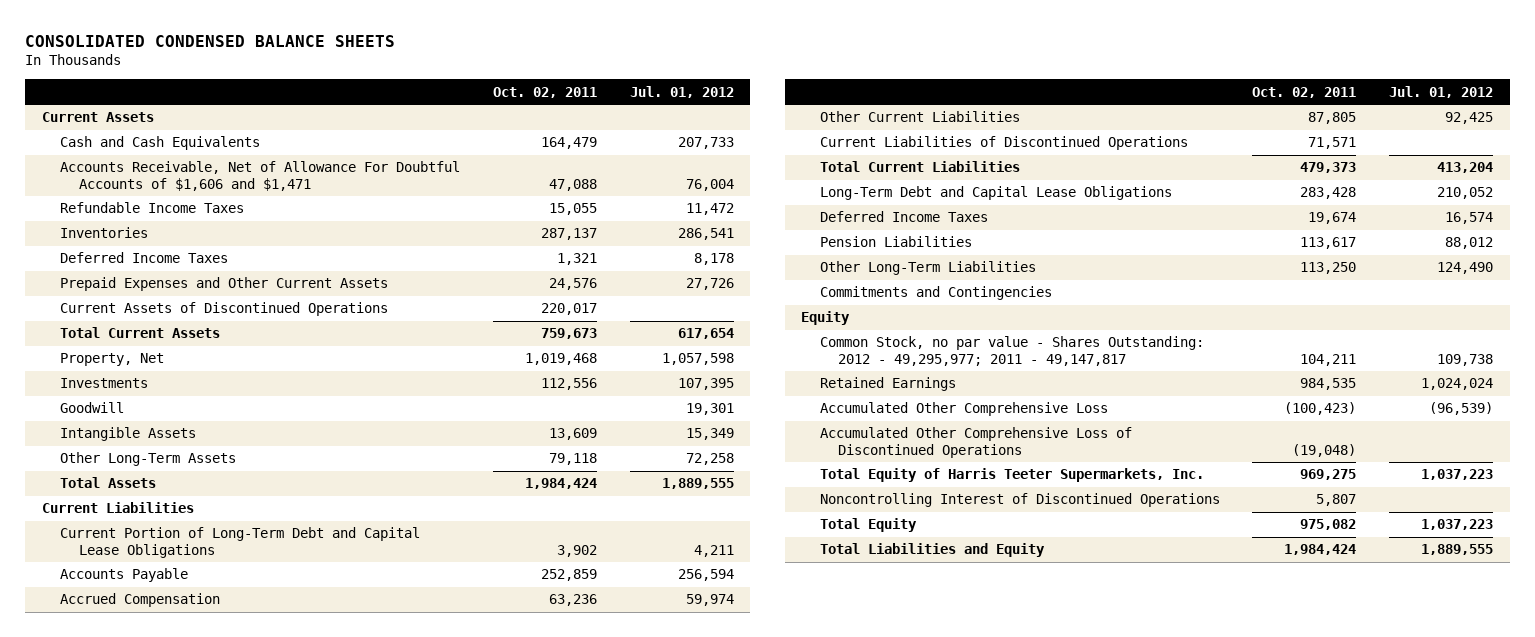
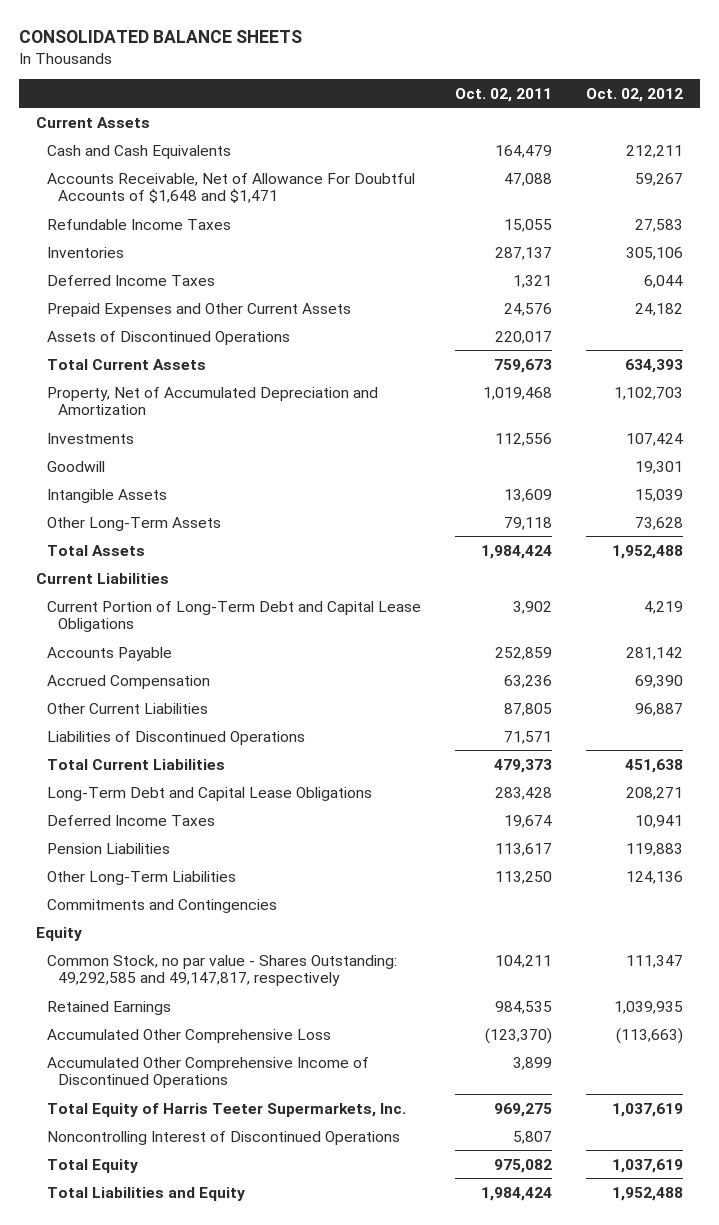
- CONSOLIDATED CONDENSED BALANCE SHEETS
+ CONSOLIDATED BALANCE SHEETS
- | Oct. 02, 2011 | Jul. 01, 2012
+ | Oct. 02, 2011 | Oct. 02, 2012
- Accounts Receivable, Net of Allowance For Doubtful Accounts of $1,606 and $1,471 | 47,088 | 76,004
+ Accounts Receivable, Net of Allowance For Doubtful Accounts of $1,648 and $1,471 | 47,088 | 59,267
- Current Assets of Discontinued Operations | 220,017 |
+ Assets of Discontinued Operations | 220,017 |
- Property, Net | 1,019,468 | 1,057,598
+ Property, Net of Accumulated Depreciation and Amortization | 1,019,468 | 1,102,703
- Current Liabilities of Discontinued Operations | 71,571 |
+ Liabilities of Discontinued Operations | 71,571 |
- Common Stock, no par value - Shares Outstanding: 2012 - 49,295,977; 2011 - 49,147,817 | 104,211 | 109,738
+ Common Stock, no par value - Shares Outstanding: 49,292,585 and 49,147,817, respectively | 104,211 | 111,347
- Accumulated Other Comprehensive Loss | (100,423) | (96,539)
- Accumulated Other Comprehensive Loss of Discontinued Operations | (19,048) |
+ Accumulated Other Comprehensive Loss | (123,370) | (113,663)
+ Accumulated Other Comprehensive Income of Discontinued Operations | 3,899 |

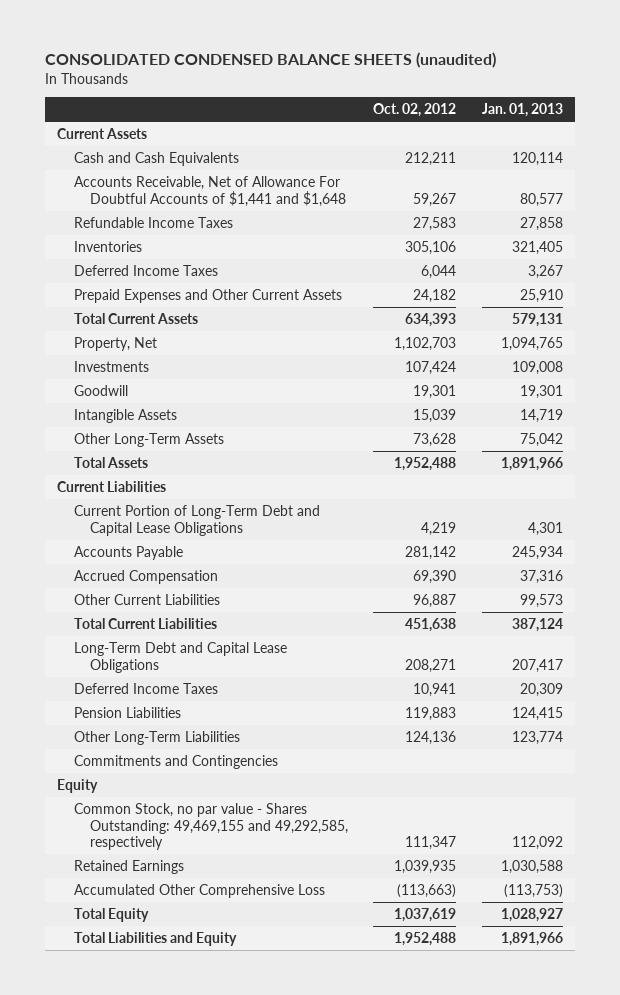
- CONSOLIDATED BALANCE SHEETS
+ CONSOLIDATED CONDENSED BALANCE SHEETS (unaudited)
- | Oct. 02, 2011 | Oct. 02, 2012
+ | Oct. 02, 2012 | Jan. 01, 2013
- Accounts Receivable, Net of Allowance For Doubtful Accounts of $1,648 and $1,471 | 47,088 | 59,267
+ Accounts Receivable, Net of Allowance For Doubtful Accounts of $1,441 and $1,648 | 59,267 | 80,577
- Assets of Discontinued Operations | 220,017 |
- Property, Net of Accumulated Depreciation and Amortization | 1,019,468 | 1,102,703
+ Property, Net | 1,102,703 | 1,094,765
- Liabilities of Discontinued Operations | 71,571 |
- Common Stock, no par value - Shares Outstanding: 49,292,585 and 49,147,817, respectively | 104,211 | 111,347
+ Common Stock, no par value - Shares Outstanding: 49,469,155 and 49,292,585, respectively | 111,347 | 112,092
- Accumulated Other Comprehensive Income of Discontinued Operations | 3,899 |
- Total Equity of Harris Teeter Supermarkets, Inc. | 969,275 | 1,037,619
- Noncontrolling Interest of Discontinued Operations | 5,807 |

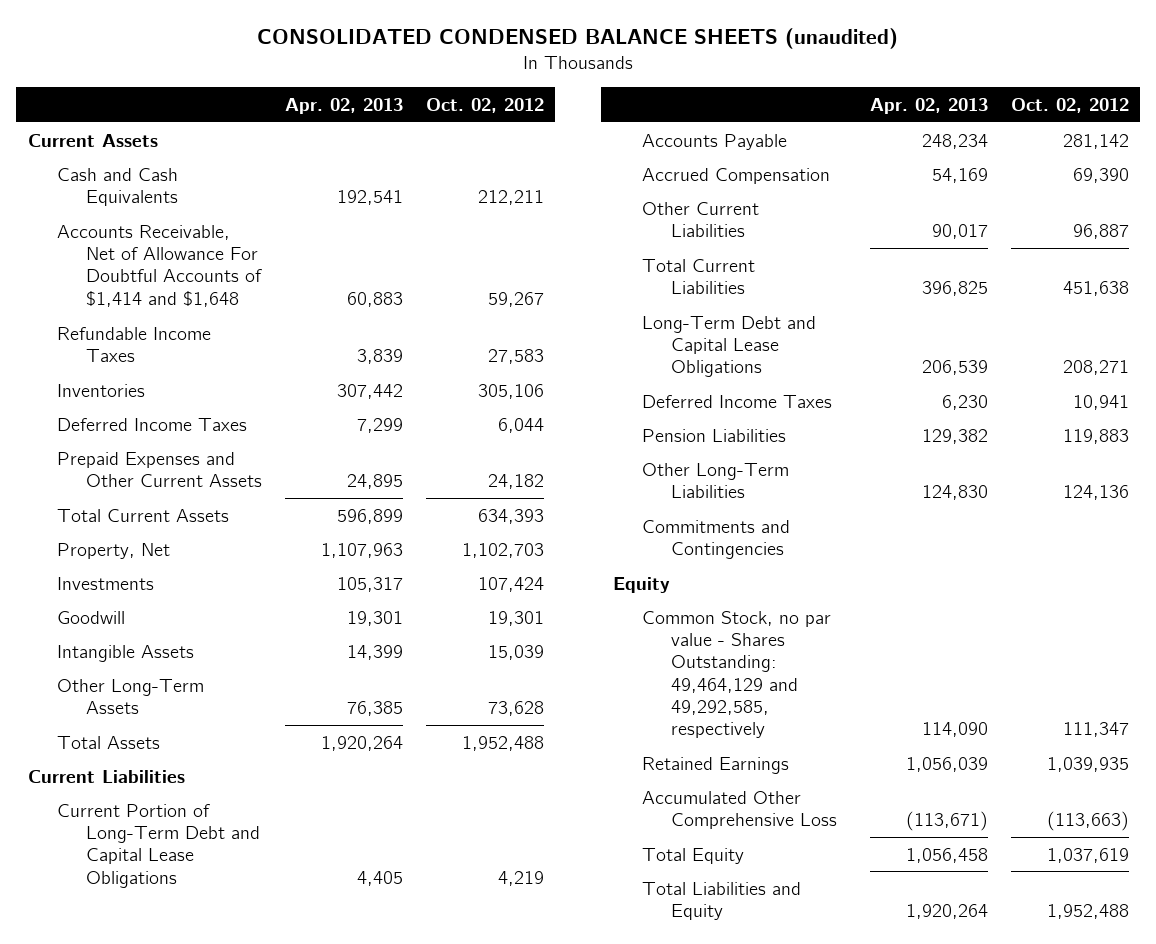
- | Oct. 02, 2012 | Jan. 01, 2013
+ | Apr. 02, 2013 | Oct. 02, 2012
- Accounts Receivable, Net of Allowance For Doubtful Accounts of $1,441 and $1,648 | 59,267 | 80,577
+ Accounts Receivable, Net of Allowance For Doubtful Accounts of $1,414 and $1,648 | 60,883 | 59,267
- Common Stock, no par value - Shares Outstanding: 49,469,155 and 49,292,585, respectively | 111,347 | 112,092
+ Common Stock, no par value - Shares Outstanding: 49,464,129 and 49,292,585, respectively | 114,090 | 111,347

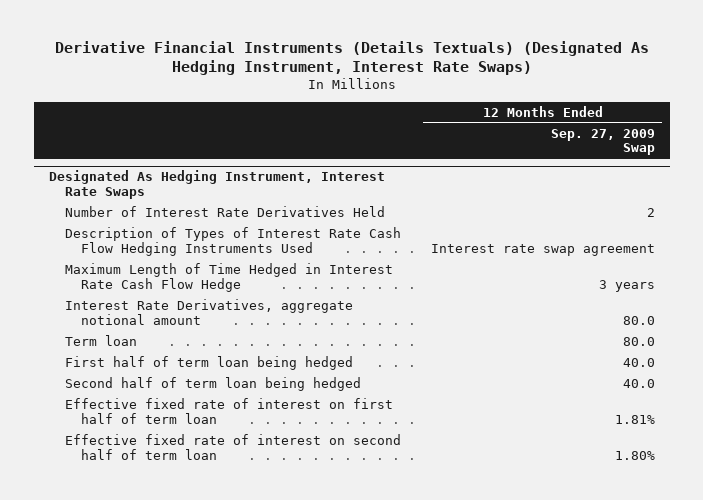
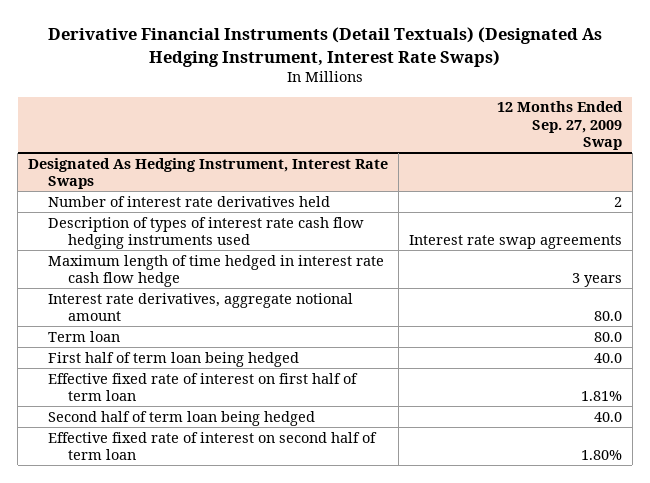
- Derivative Financial Instruments (Details Textuals) (Designated As Hedging Instrument, Interest Rate Swaps)
+ Derivative Financial Instruments (Detail Textuals) (Designated As Hedging Instrument, Interest Rate Swaps)
@ Designated As Hedging Instrument, Interest Rate Swaps
- Number of Interest Rate Derivatives Held | 2
- Description of Types of Interest Rate Cash Flow Hedging Instruments Used | Interest rate swap agreement
- Maximum Length of Time Hedged in Interest Rate Cash Flow Hedge | 3 years
- Interest Rate Derivatives, aggregate notional amount | 80.0
+ Number of interest rate derivatives held | 2
+ Description of types of interest rate cash flow hedging instruments used | Interest rate swap agreements
+ Maximum length of time hedged in interest rate cash flow hedge | 3 years
+ Interest rate derivatives, aggregate notional amount | 80.0
moved down: Second half of term loan being hedged | 40.0

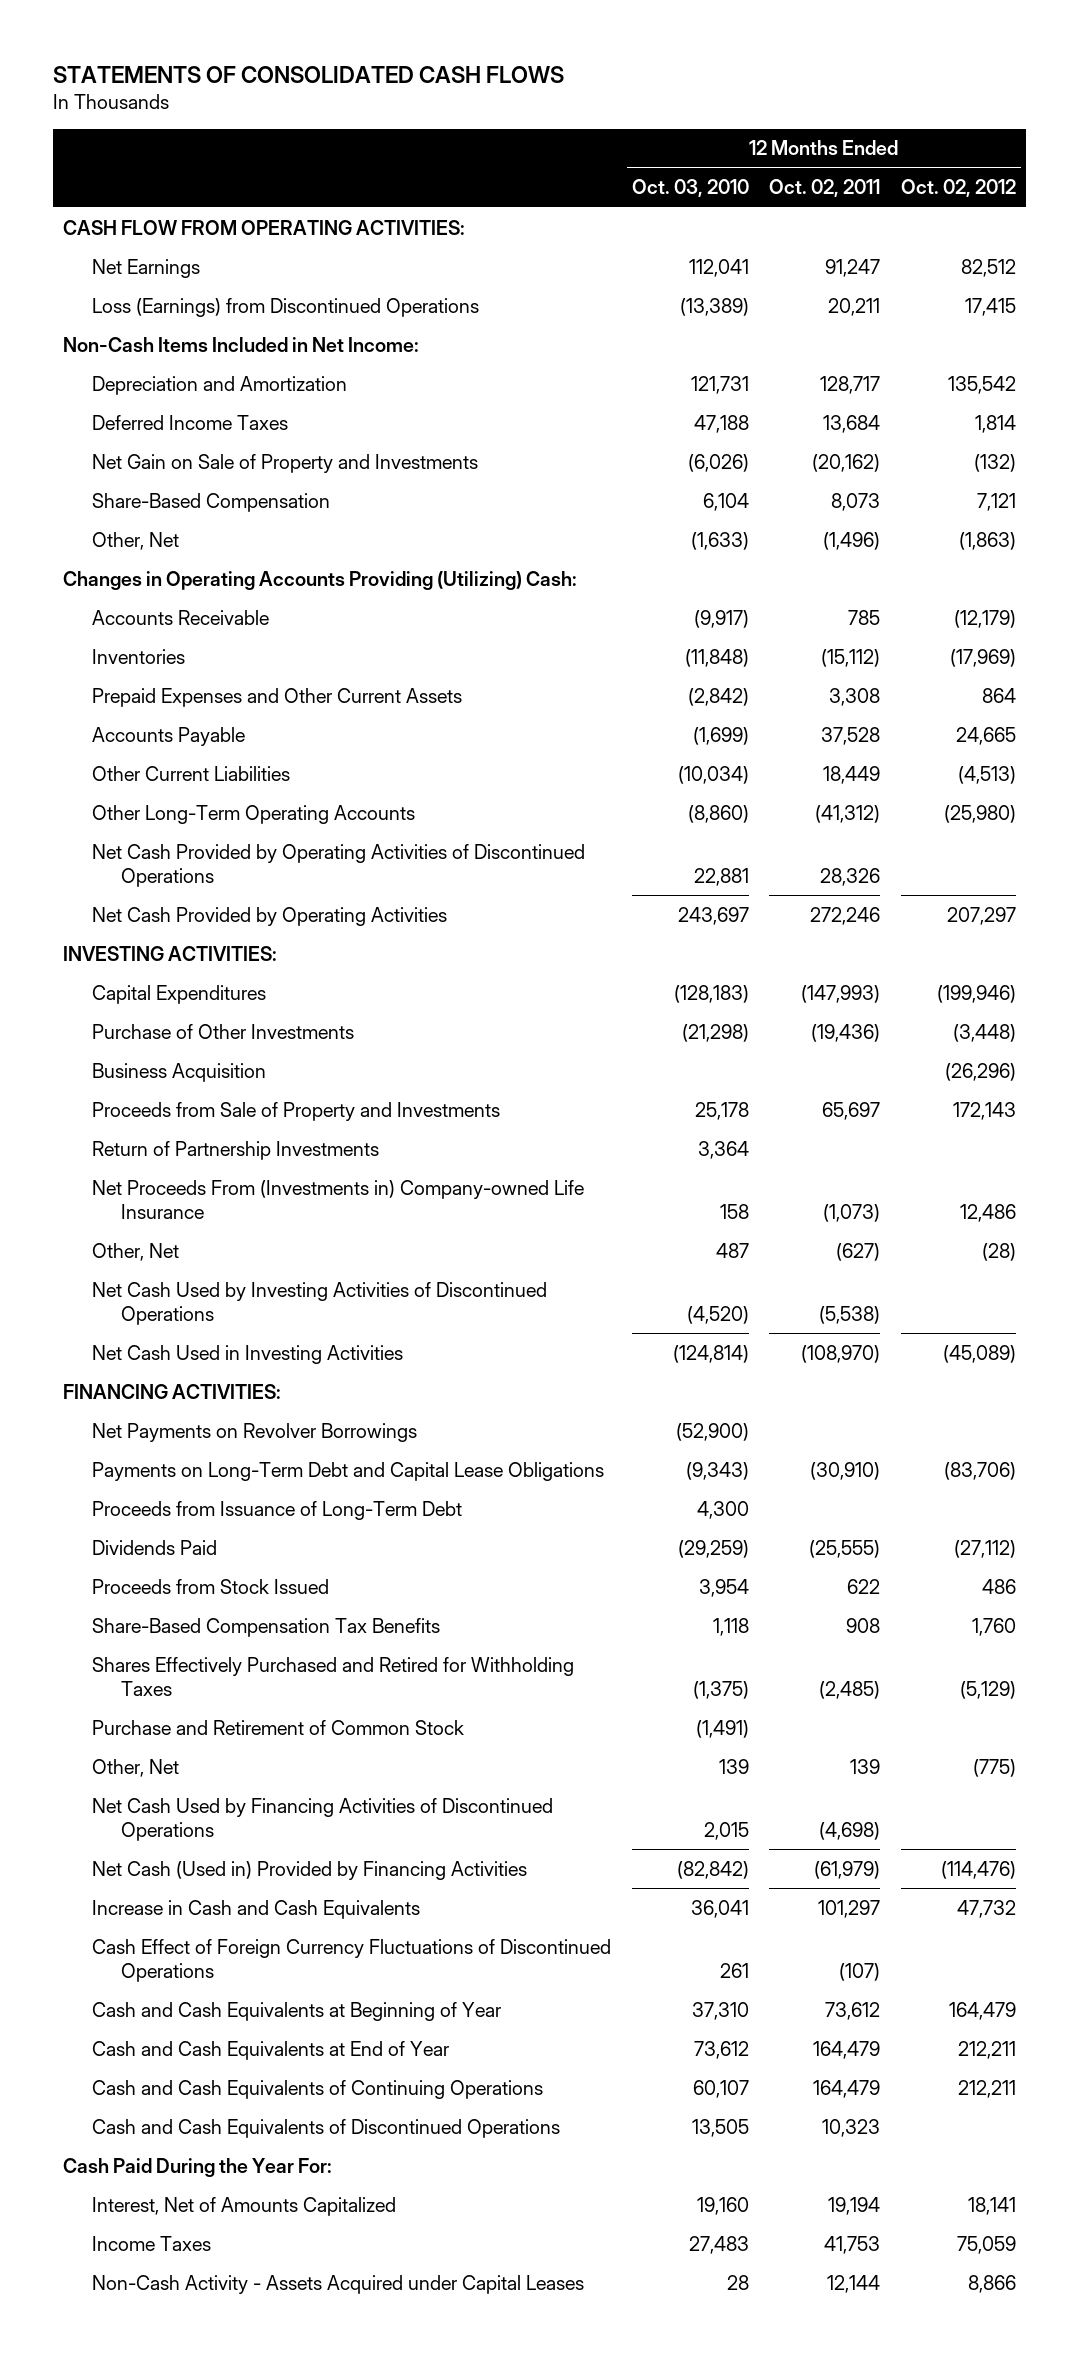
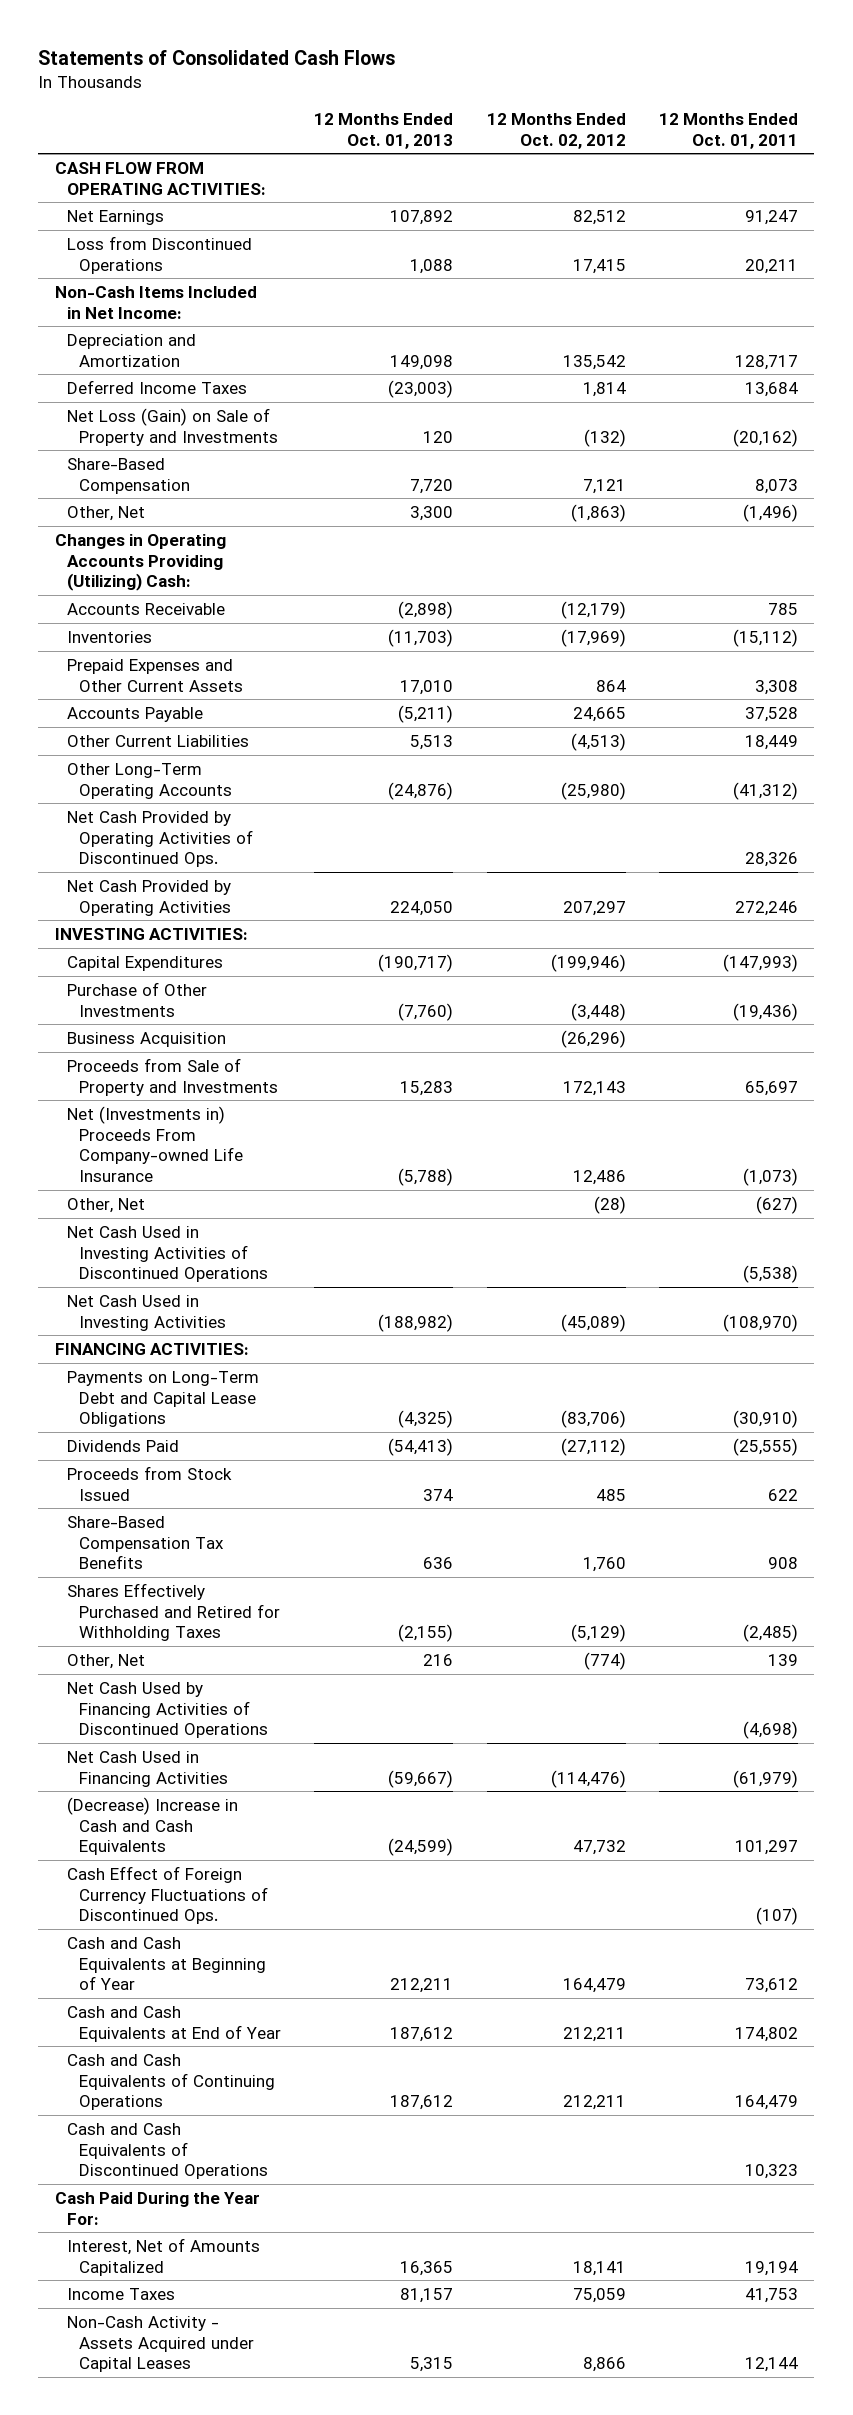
- STATEMENTS OF CONSOLIDATED CASH FLOWS
+ Statements of Consolidated Cash Flows
- | 12 Months Ended Oct. 03, 2010 | 12 Months Ended Oct. 02, 2011 | 12 Months Ended Oct. 02, 2012
+ | 12 Months Ended Oct. 01, 2013 | 12 Months Ended Oct. 02, 2012 | 12 Months Ended Oct. 01, 2011
- Loss (Earnings) from Discontinued Operations | (13,389) | 20,211 | 17,415
+ Loss from Discontinued Operations | 1,088 | 17,415 | 20,211
- Net Gain on Sale of Property and Investments | (6,026) | (20,162) | (132)
+ Net Loss (Gain) on Sale of Property and Investments | 120 | (132) | (20,162)
- Net Cash Provided by Operating Activities of Discontinued Operations | 22,881 | 28,326 |
+ Net Cash Provided by Operating Activities of Discontinued Ops. | | | 28,326
- Return of Partnership Investments | 3,364 | |
- Net Proceeds From (Investments in) Company-owned Life Insurance | 158 | (1,073) | 12,486
+ Net (Investments in) Proceeds From Company-owned Life Insurance | (5,788) | 12,486 | (1,073)
- Net Cash Used by Investing Activities of Discontinued Operations | (4,520) | (5,538) |
+ Net Cash Used in Investing Activities of Discontinued Operations | | | (5,538)
- Net Payments on Revolver Borrowings | (52,900) | |
- Proceeds from Issuance of Long-Term Debt | 4,300 | |
- Proceeds from Stock Issued | 3,954 | 622 | 486
+ Proceeds from Stock Issued | 374 | 485 | 622
- Purchase and Retirement of Common Stock | (1,491) | |
- Other, Net | 139 | 139 | (775)
+ Other, Net | 216 | (774) | 139
- Net Cash (Used in) Provided by Financing Activities | (82,842) | (61,979) | (114,476)
- Increase in Cash and Cash Equivalents | 36,041 | 101,297 | 47,732
- Cash Effect of Foreign Currency Fluctuations of Discontinued Operations | 261 | (107) |
+ Net Cash Used in Financing Activities | (59,667) | (114,476) | (61,979)
+ (Decrease) Increase in Cash and Cash Equivalents | (24,599) | 47,732 | 101,297
+ Cash Effect of Foreign Currency Fluctuations of Discontinued Ops. | | | (107)

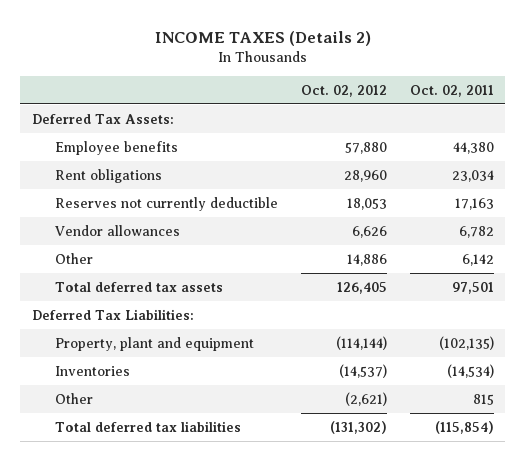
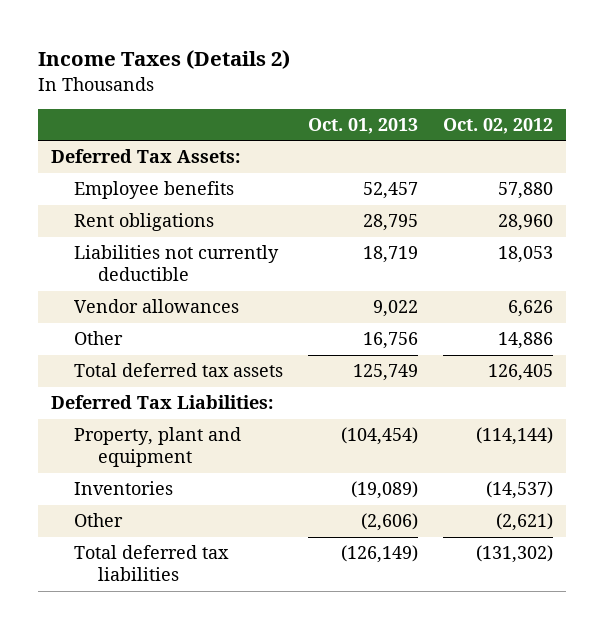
- INCOME TAXES (Details 2)
+ Income Taxes (Details 2)
- | Oct. 02, 2012 | Oct. 02, 2011
+ | Oct. 01, 2013 | Oct. 02, 2012
- Reserves not currently deductible | 18,053 | 17,163
+ Liabilities not currently deductible | 18,719 | 18,053

